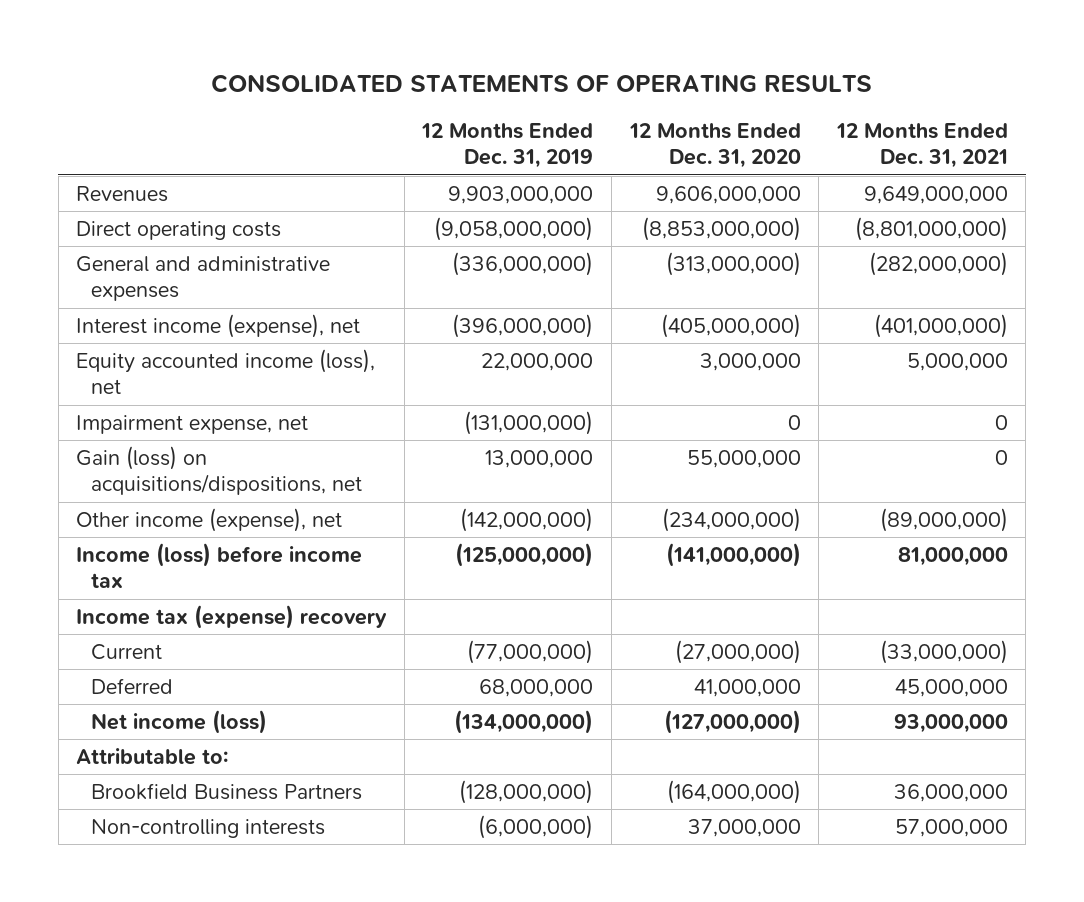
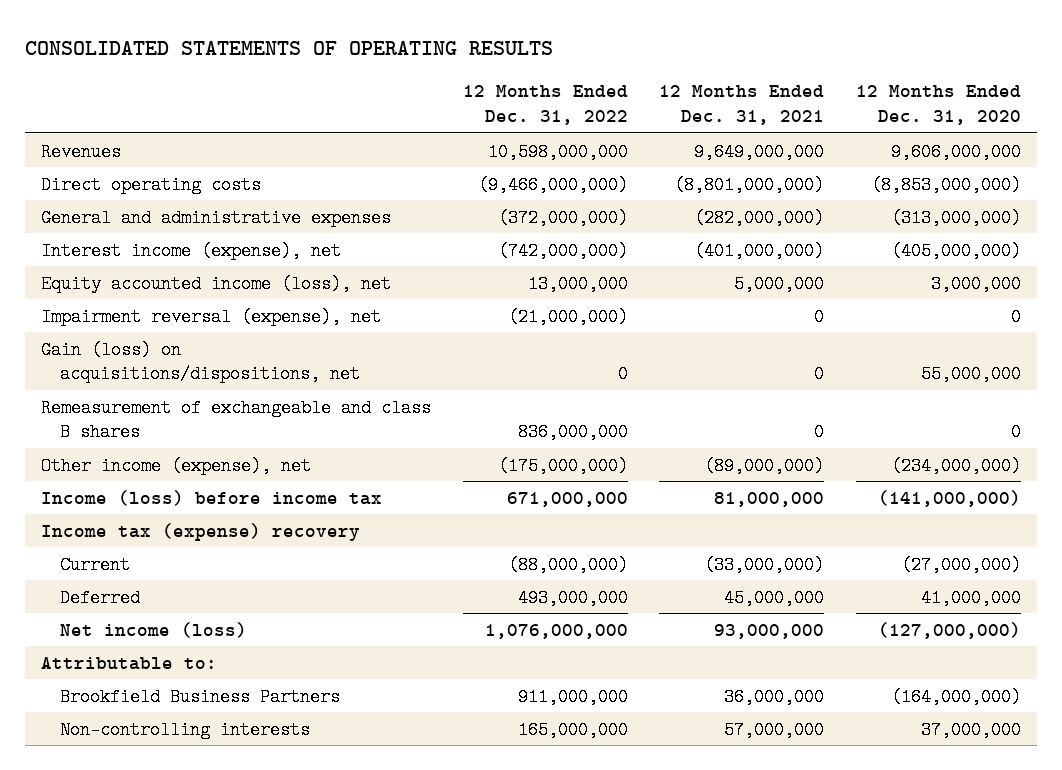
- | 12 Months Ended Dec. 31, 2019 | 12 Months Ended Dec. 31, 2020 | 12 Months Ended Dec. 31, 2021
+ | 12 Months Ended Dec. 31, 2022 | 12 Months Ended Dec. 31, 2021 | 12 Months Ended Dec. 31, 2020
- Impairment expense, net | (131,000,000) | 0 | 0
+ Impairment reversal (expense), net | (21,000,000) | 0 | 0
+ Remeasurement of exchangeable and class B shares | 836,000,000 | 0 | 0

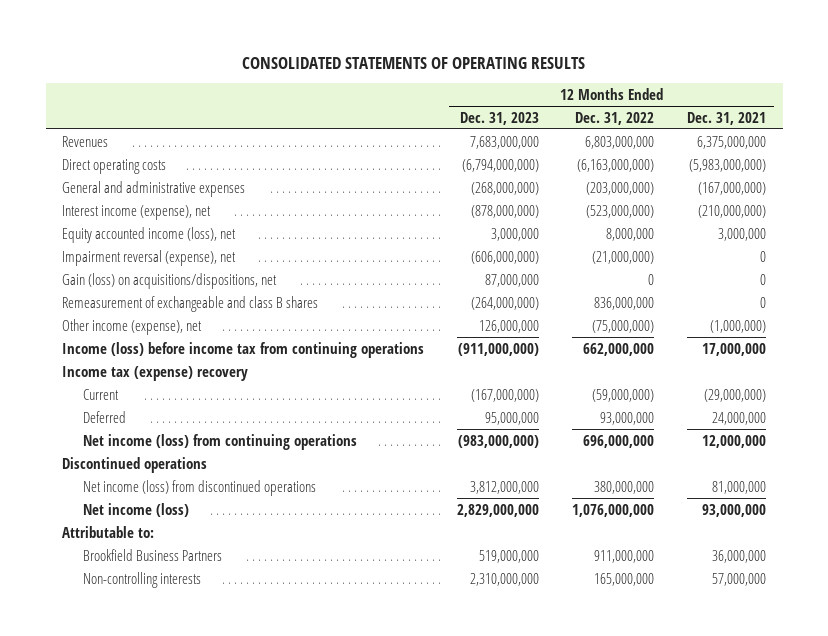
- | 12 Months Ended Dec. 31, 2022 | 12 Months Ended Dec. 31, 2021 | 12 Months Ended Dec. 31, 2020
+ | 12 Months Ended Dec. 31, 2023 | 12 Months Ended Dec. 31, 2022 | 12 Months Ended Dec. 31, 2021
- Revenues | 10,598,000,000 | 9,649,000,000 | 9,606,000,000
- Direct operating costs | (9,466,000,000) | (8,801,000,000) | (8,853,000,000)
- General and administrative expenses | (372,000,000) | (282,000,000) | (313,000,000)
- Interest income (expense), net | (742,000,000) | (401,000,000) | (405,000,000)
- Equity accounted income (loss), net | 13,000,000 | 5,000,000 | 3,000,000
+ Revenues | 7,683,000,000 | 6,803,000,000 | 6,375,000,000
+ Direct operating costs | (6,794,000,000) | (6,163,000,000) | (5,983,000,000)
+ General and administrative expenses | (268,000,000) | (203,000,000) | (167,000,000)
+ Interest income (expense), net | (878,000,000) | (523,000,000) | (210,000,000)
+ Equity accounted income (loss), net | 3,000,000 | 8,000,000 | 3,000,000
- Other income (expense), net | (175,000,000) | (89,000,000) | (234,000,000)
- Income (loss) before income tax | 671,000,000 | 81,000,000 | (141,000,000)
+ Other income (expense), net | 126,000,000 | (75,000,000) | (1,000,000)
+ Income (loss) before income tax from continuing operations | (911,000,000) | 662,000,000 | 17,000,000
- Current | (88,000,000) | (33,000,000) | (27,000,000)
- Deferred | 493,000,000 | 45,000,000 | 41,000,000
+ Current | (167,000,000) | (59,000,000) | (29,000,000)
+ Deferred | 95,000,000 | 93,000,000 | 24,000,000
+ Net income (loss) from continuing operations | (983,000,000) | 696,000,000 | 12,000,000
+ Discontinued operations
+ Net income (loss) from discontinued operations | 3,812,000,000 | 380,000,000 | 81,000,000

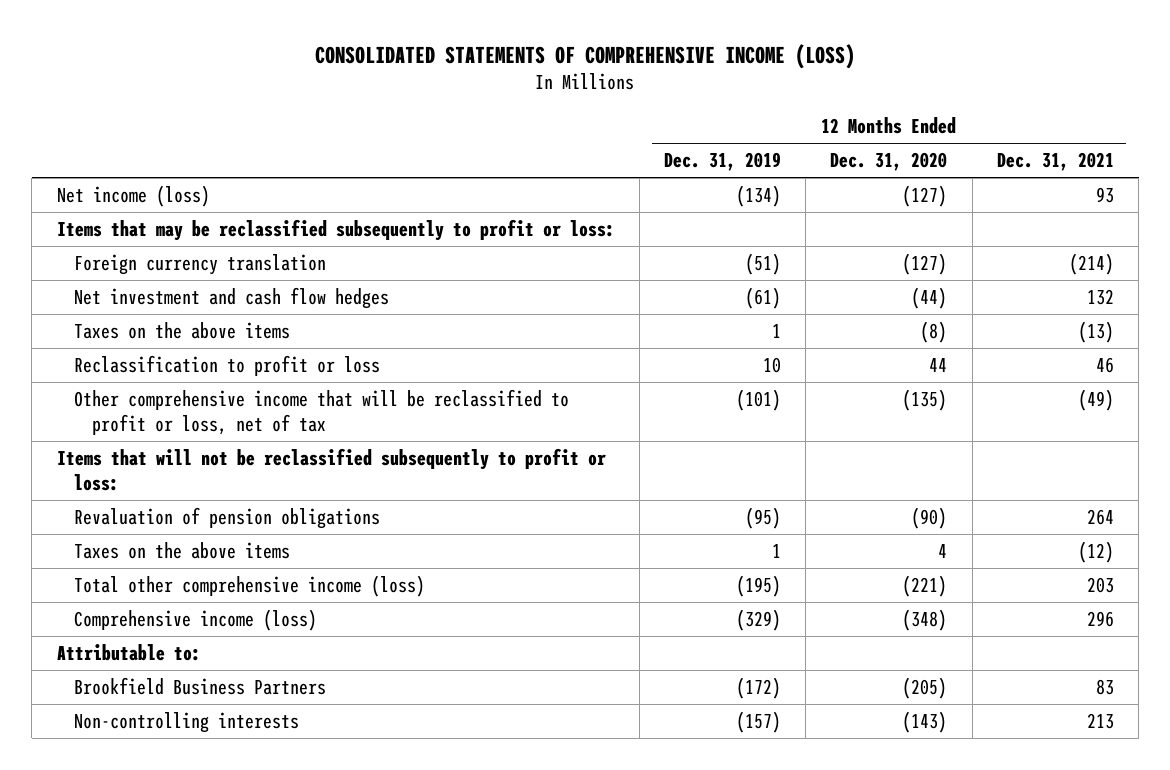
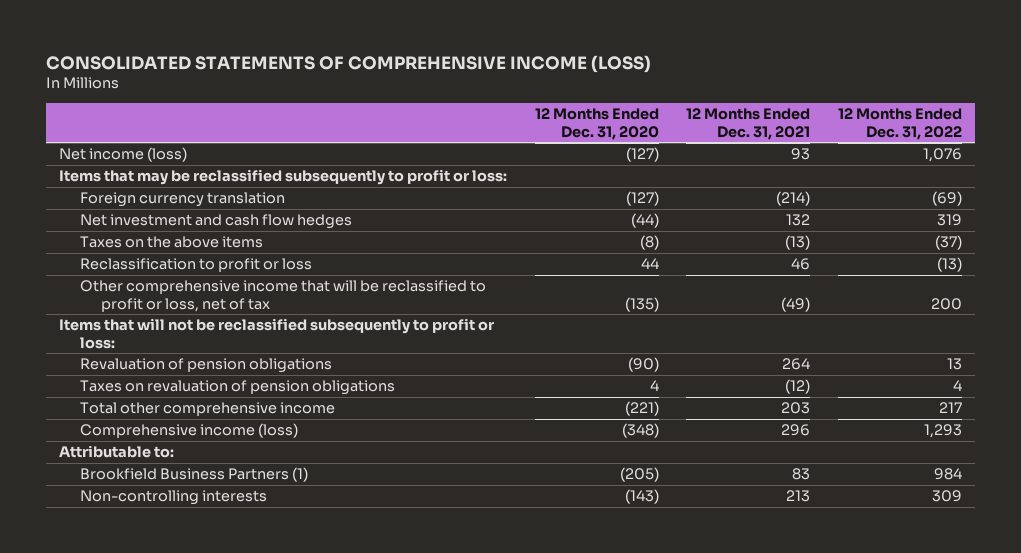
- | 12 Months Ended Dec. 31, 2019 | 12 Months Ended Dec. 31, 2020 | 12 Months Ended Dec. 31, 2021
+ | 12 Months Ended Dec. 31, 2020 | 12 Months Ended Dec. 31, 2021 | 12 Months Ended Dec. 31, 2022
- Taxes on the above items | 1 | 4 | (12)
- Total other comprehensive income (loss) | (195) | (221) | 203
+ Taxes on revaluation of pension obligations | 4 | (12) | 4
+ Total other comprehensive income | (221) | 203 | 217
- Brookfield Business Partners | (172) | (205) | 83
+ Brookfield Business Partners (1) | (205) | 83 | 984

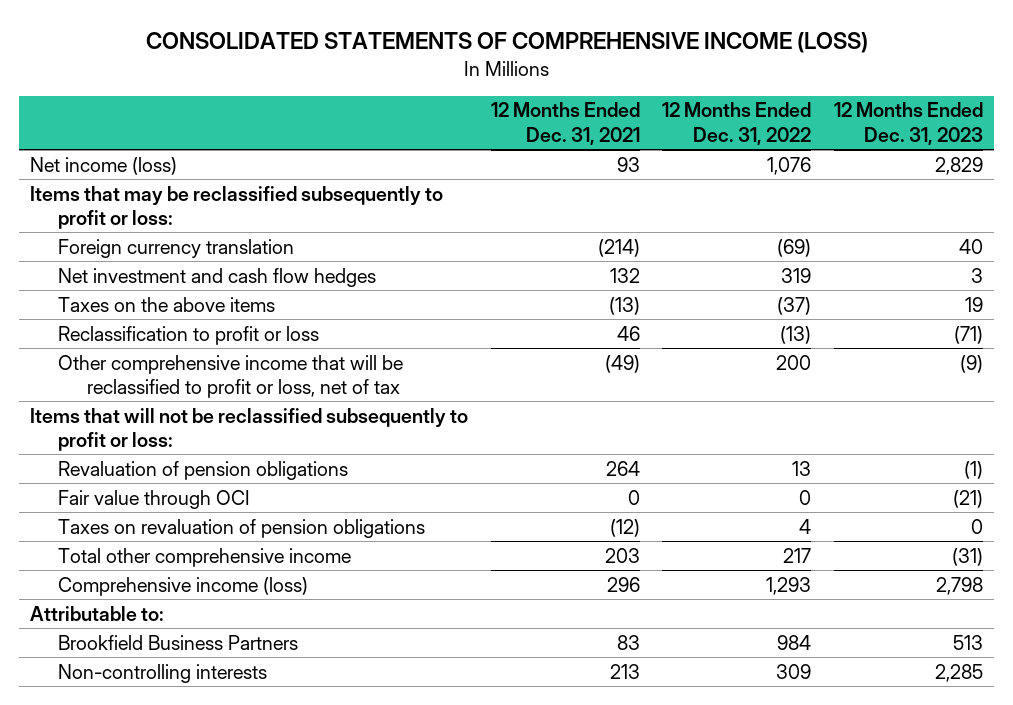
- | 12 Months Ended Dec. 31, 2020 | 12 Months Ended Dec. 31, 2021 | 12 Months Ended Dec. 31, 2022
+ | 12 Months Ended Dec. 31, 2021 | 12 Months Ended Dec. 31, 2022 | 12 Months Ended Dec. 31, 2023
+ Fair value through OCI | 0 | 0 | (21)
- Brookfield Business Partners (1) | (205) | 83 | 984
+ Brookfield Business Partners | 83 | 984 | 513

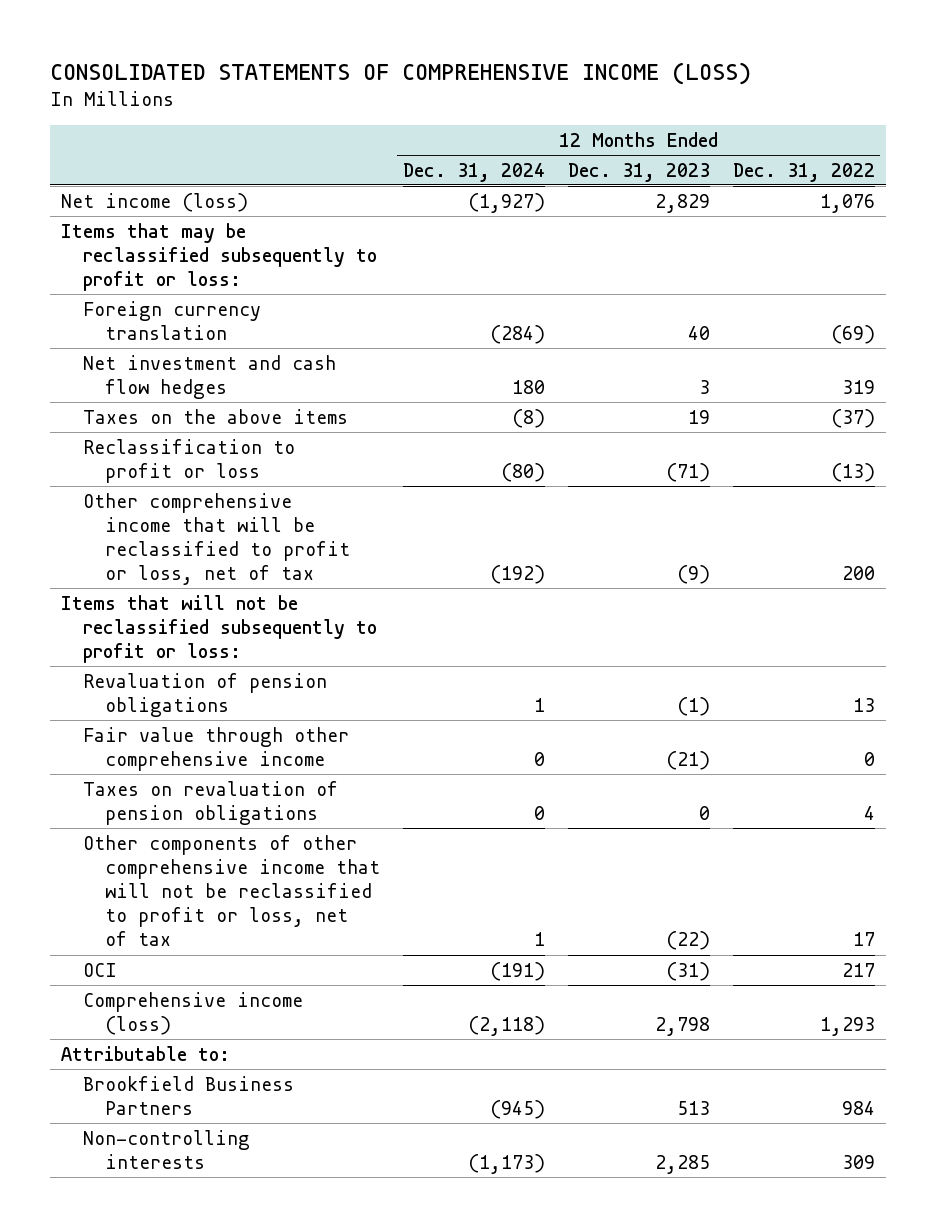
- | 12 Months Ended Dec. 31, 2021 | 12 Months Ended Dec. 31, 2022 | 12 Months Ended Dec. 31, 2023
+ | 12 Months Ended Dec. 31, 2024 | 12 Months Ended Dec. 31, 2023 | 12 Months Ended Dec. 31, 2022
- Fair value through OCI | 0 | 0 | (21)
+ Fair value through other comprehensive income | 0 | (21) | 0
- Total other comprehensive income | 203 | 217 | (31)
+ Other components of other comprehensive income that will not be reclassified to profit or loss, net of tax | 1 | (22) | 17
+ OCI | (191) | (31) | 217

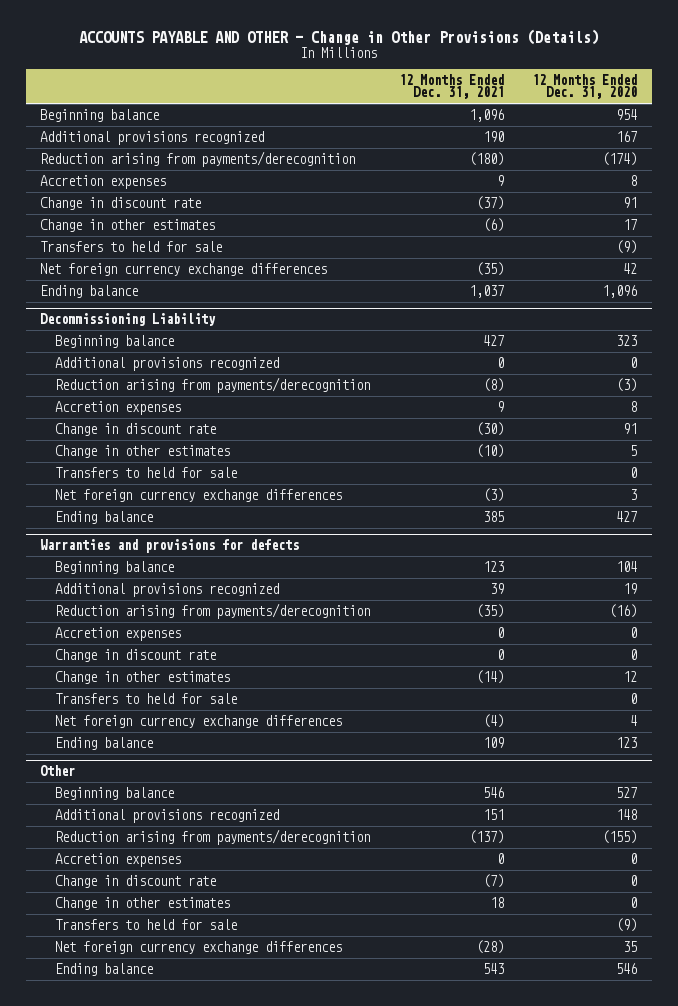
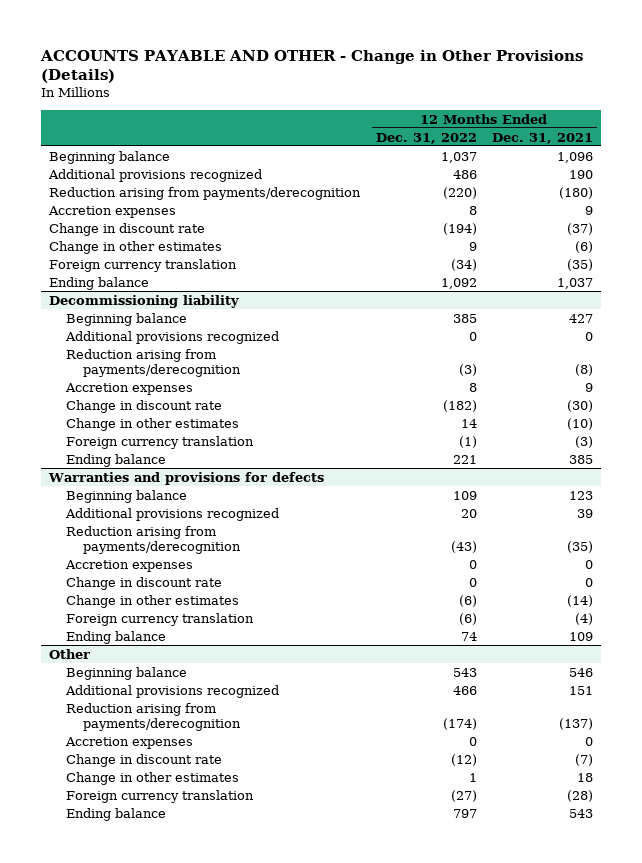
- | 12 Months Ended Dec. 31, 2021 | 12 Months Ended Dec. 31, 2020
+ | 12 Months Ended Dec. 31, 2022 | 12 Months Ended Dec. 31, 2021
- Transfers to held for sale | | (9)
- Net foreign currency exchange differences | (35) | 42
+ Foreign currency translation | (34) | (35)
- Decommissioning Liability
+ Decommissioning liability
- Transfers to held for sale | | 0
- Net foreign currency exchange differences | (3) | 3
+ Foreign currency translation | (1) | (3)
@ Warranties and provisions for defects
- Transfers to held for sale | | 0
- Net foreign currency exchange differences | (4) | 4
+ Foreign currency translation | (6) | (4)
@ Other
- Transfers to held for sale | | (9)
- Net foreign currency exchange differences | (28) | 35
+ Foreign currency translation | (27) | (28)

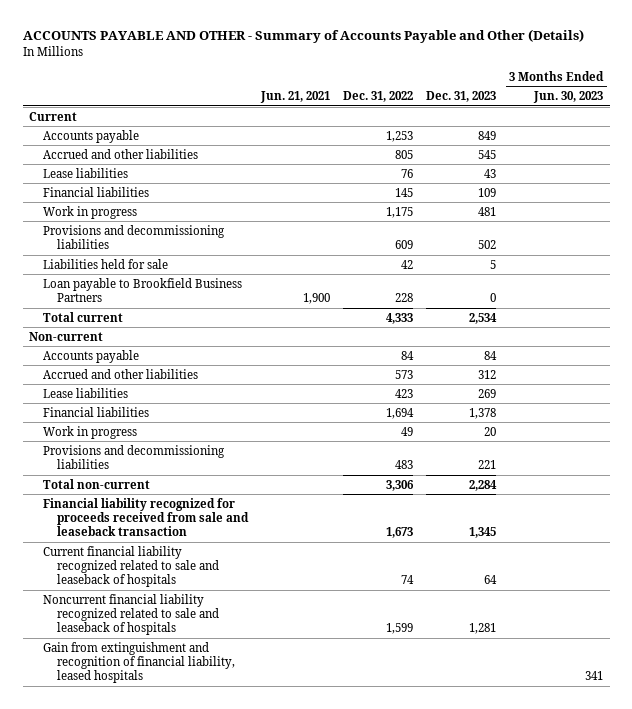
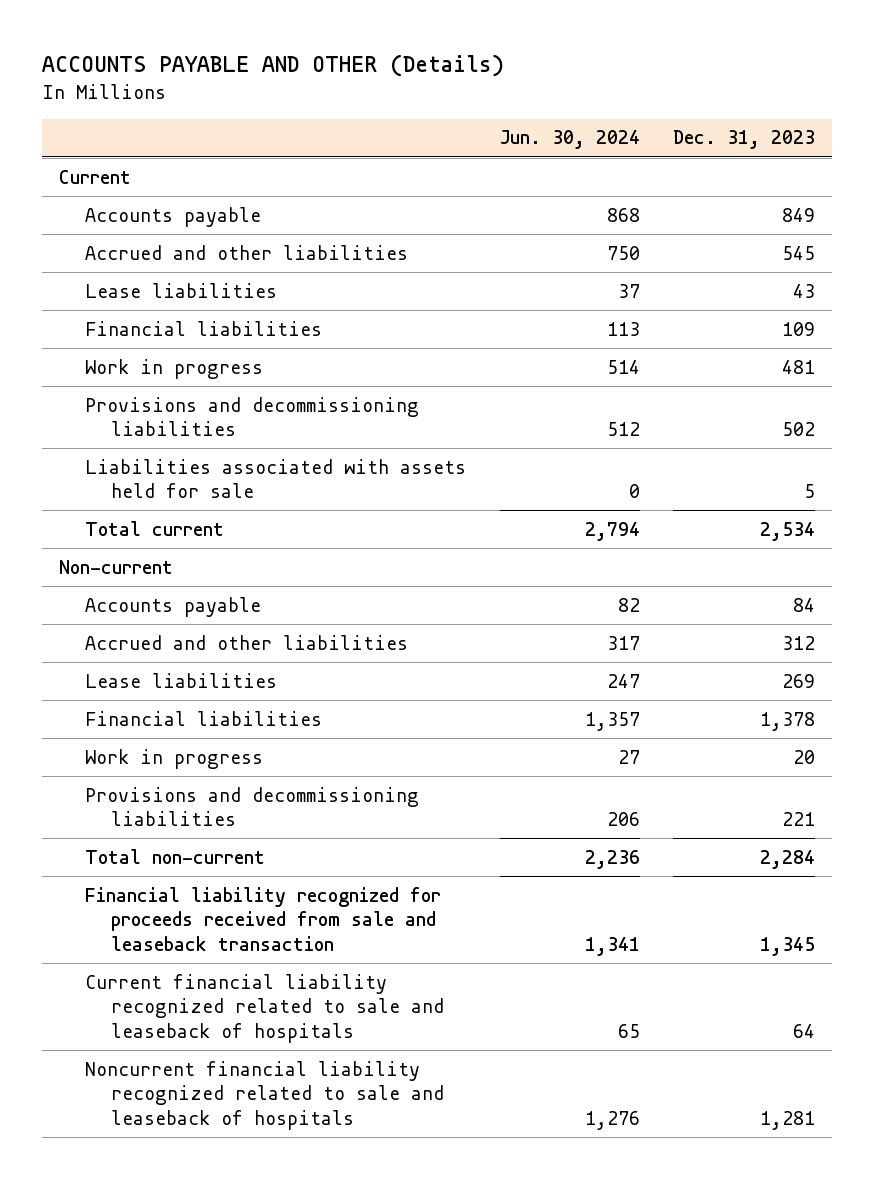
- ACCOUNTS PAYABLE AND OTHER - Summary of Accounts Payable and Other (Details)
+ ACCOUNTS PAYABLE AND OTHER (Details)
- | Jun. 21, 2021 | Dec. 31, 2022 | Dec. 31, 2023 | 3 Months Ended Jun. 30, 2023
+ | Jun. 30, 2024 | Dec. 31, 2023
- Liabilities held for sale | | 42 | 5 |
- Loan payable to Brookfield Business Partners | 1,900 | 228 | 0 |
+ Liabilities associated with assets held for sale | 0 | 5
- Gain from extinguishment and recognition of financial liability, leased hospitals | | | | 341

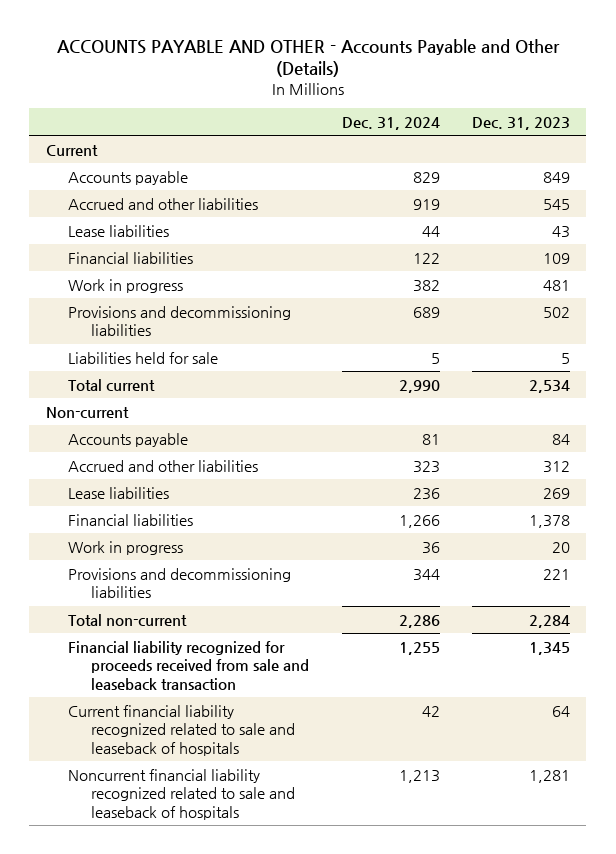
- ACCOUNTS PAYABLE AND OTHER (Details)
+ ACCOUNTS PAYABLE AND OTHER - Accounts Payable and Other (Details)
- | Jun. 30, 2024 | Dec. 31, 2023
+ | Dec. 31, 2024 | Dec. 31, 2023
- Liabilities associated with assets held for sale | 0 | 5
+ Liabilities held for sale | 5 | 5

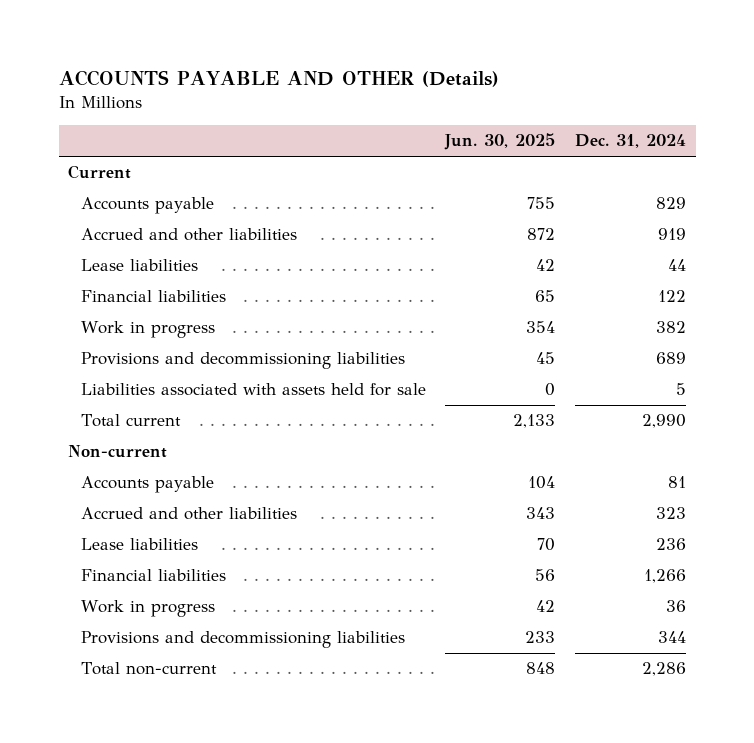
- ACCOUNTS PAYABLE AND OTHER - Accounts Payable and Other (Details)
+ ACCOUNTS PAYABLE AND OTHER (Details)
- | Dec. 31, 2024 | Dec. 31, 2023
+ | Jun. 30, 2025 | Dec. 31, 2024
- Liabilities held for sale | 5 | 5
+ Liabilities associated with assets held for sale | 0 | 5
- Financial liability recognized for proceeds received from sale and leaseback transaction | 1,255 | 1,345
- Current financial liability recognized related to sale and leaseback of hospitals | 42 | 64
- Noncurrent financial liability recognized related to sale and leaseback of hospitals | 1,213 | 1,281

